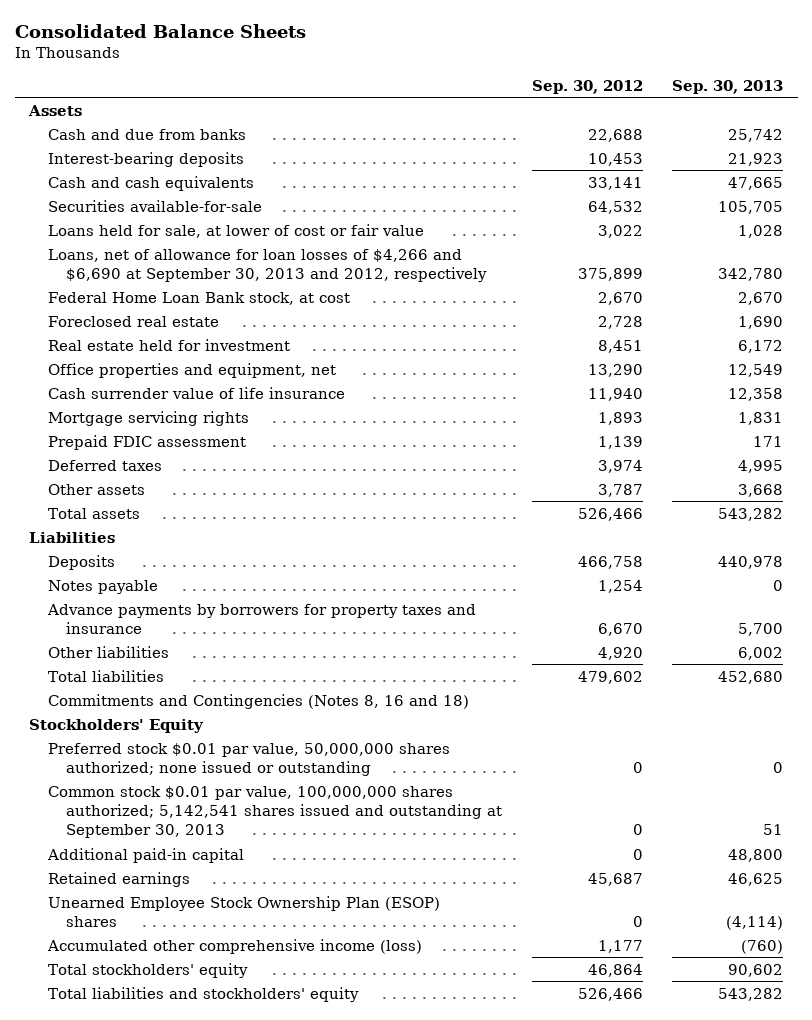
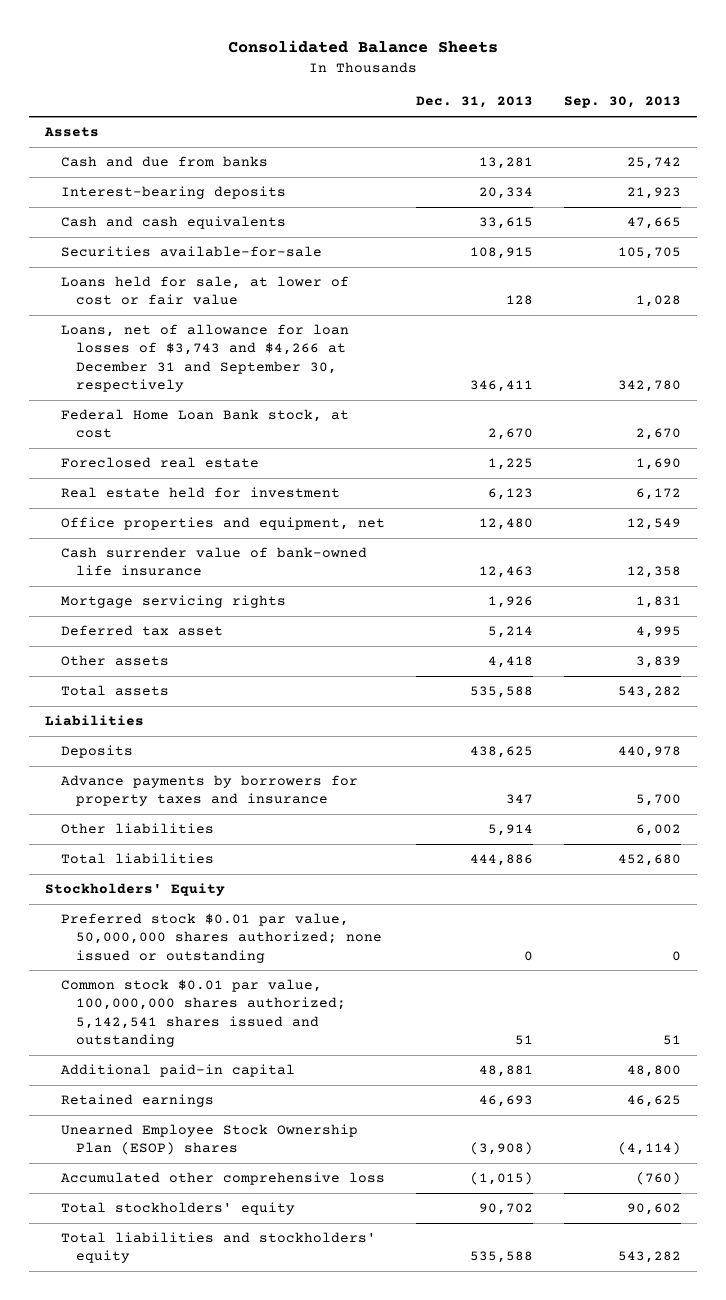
- | Sep. 30, 2012 | Sep. 30, 2013
+ | Dec. 31, 2013 | Sep. 30, 2013
- Loans, net of allowance for loan losses of $4,266 and $6,690 at September 30, 2013 and 2012, respectively | 375,899 | 342,780
+ Loans, net of allowance for loan losses of $3,743 and $4,266 at December 31 and September 30, respectively | 346,411 | 342,780
- Cash surrender value of life insurance | 11,940 | 12,358
+ Cash surrender value of bank-owned life insurance | 12,463 | 12,358
- Prepaid FDIC assessment | 1,139 | 171
- Deferred taxes | 3,974 | 4,995
- Other assets | 3,787 | 3,668
+ Deferred tax asset | 5,214 | 4,995
+ Other assets | 4,418 | 3,839
- Notes payable | 1,254 | 0
- Commitments and Contingencies (Notes 8, 16 and 18)
- Common stock $0.01 par value, 100,000,000 shares authorized; 5,142,541 shares issued and outstanding at September 30, 2013 | 0 | 51
+ Common stock $0.01 par value, 100,000,000 shares authorized; 5,142,541 shares issued and outstanding | 51 | 51
- Accumulated other comprehensive income (loss) | 1,177 | (760)
+ Accumulated other comprehensive loss | (1,015) | (760)

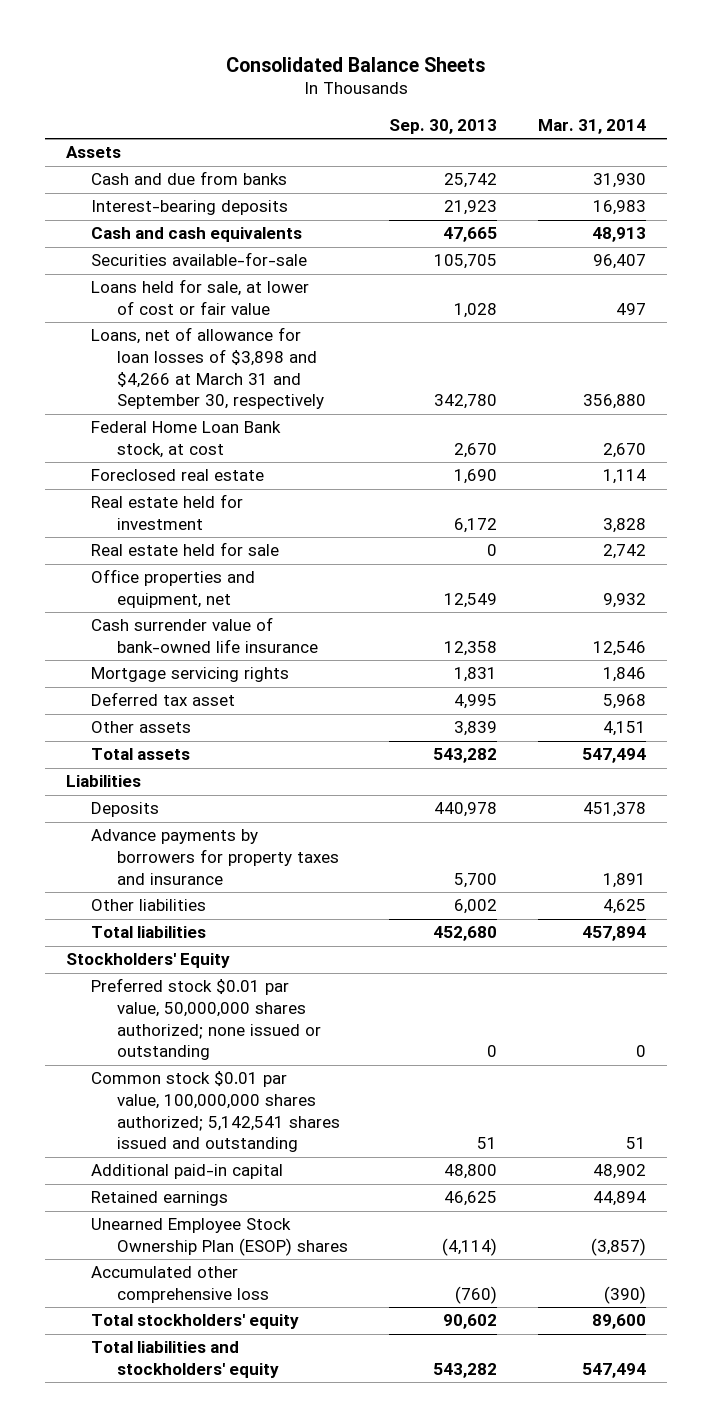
- | Dec. 31, 2013 | Sep. 30, 2013
+ | Sep. 30, 2013 | Mar. 31, 2014
- Loans, net of allowance for loan losses of $3,743 and $4,266 at December 31 and September 30, respectively | 346,411 | 342,780
+ Loans, net of allowance for loan losses of $3,898 and $4,266 at March 31 and September 30, respectively | 342,780 | 356,880
+ Real estate held for sale | 0 | 2,742

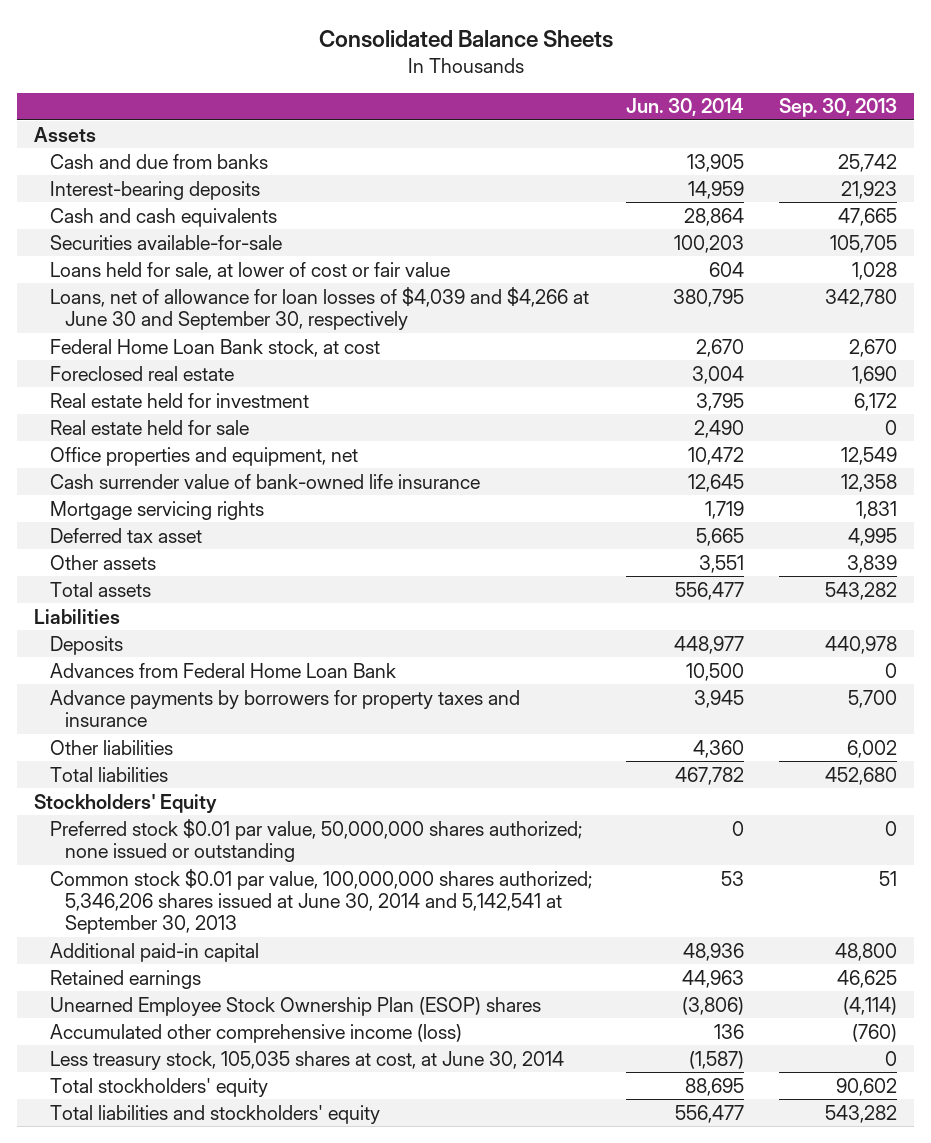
- | Sep. 30, 2013 | Mar. 31, 2014
+ | Jun. 30, 2014 | Sep. 30, 2013
- Loans, net of allowance for loan losses of $3,898 and $4,266 at March 31 and September 30, respectively | 342,780 | 356,880
+ Loans, net of allowance for loan losses of $4,039 and $4,266 at June 30 and September 30, respectively | 380,795 | 342,780
+ Advances from Federal Home Loan Bank | 10,500 | 0
- Common stock $0.01 par value, 100,000,000 shares authorized; 5,142,541 shares issued and outstanding | 51 | 51
+ Common stock $0.01 par value, 100,000,000 shares authorized; 5,346,206 shares issued at June 30, 2014 and 5,142,541 at September 30, 2013 | 53 | 51
- Accumulated other comprehensive loss | (760) | (390)
+ Accumulated other comprehensive income (loss) | 136 | (760)
+ Less treasury stock, 105,035 shares at cost, at June 30, 2014 | (1,587) | 0

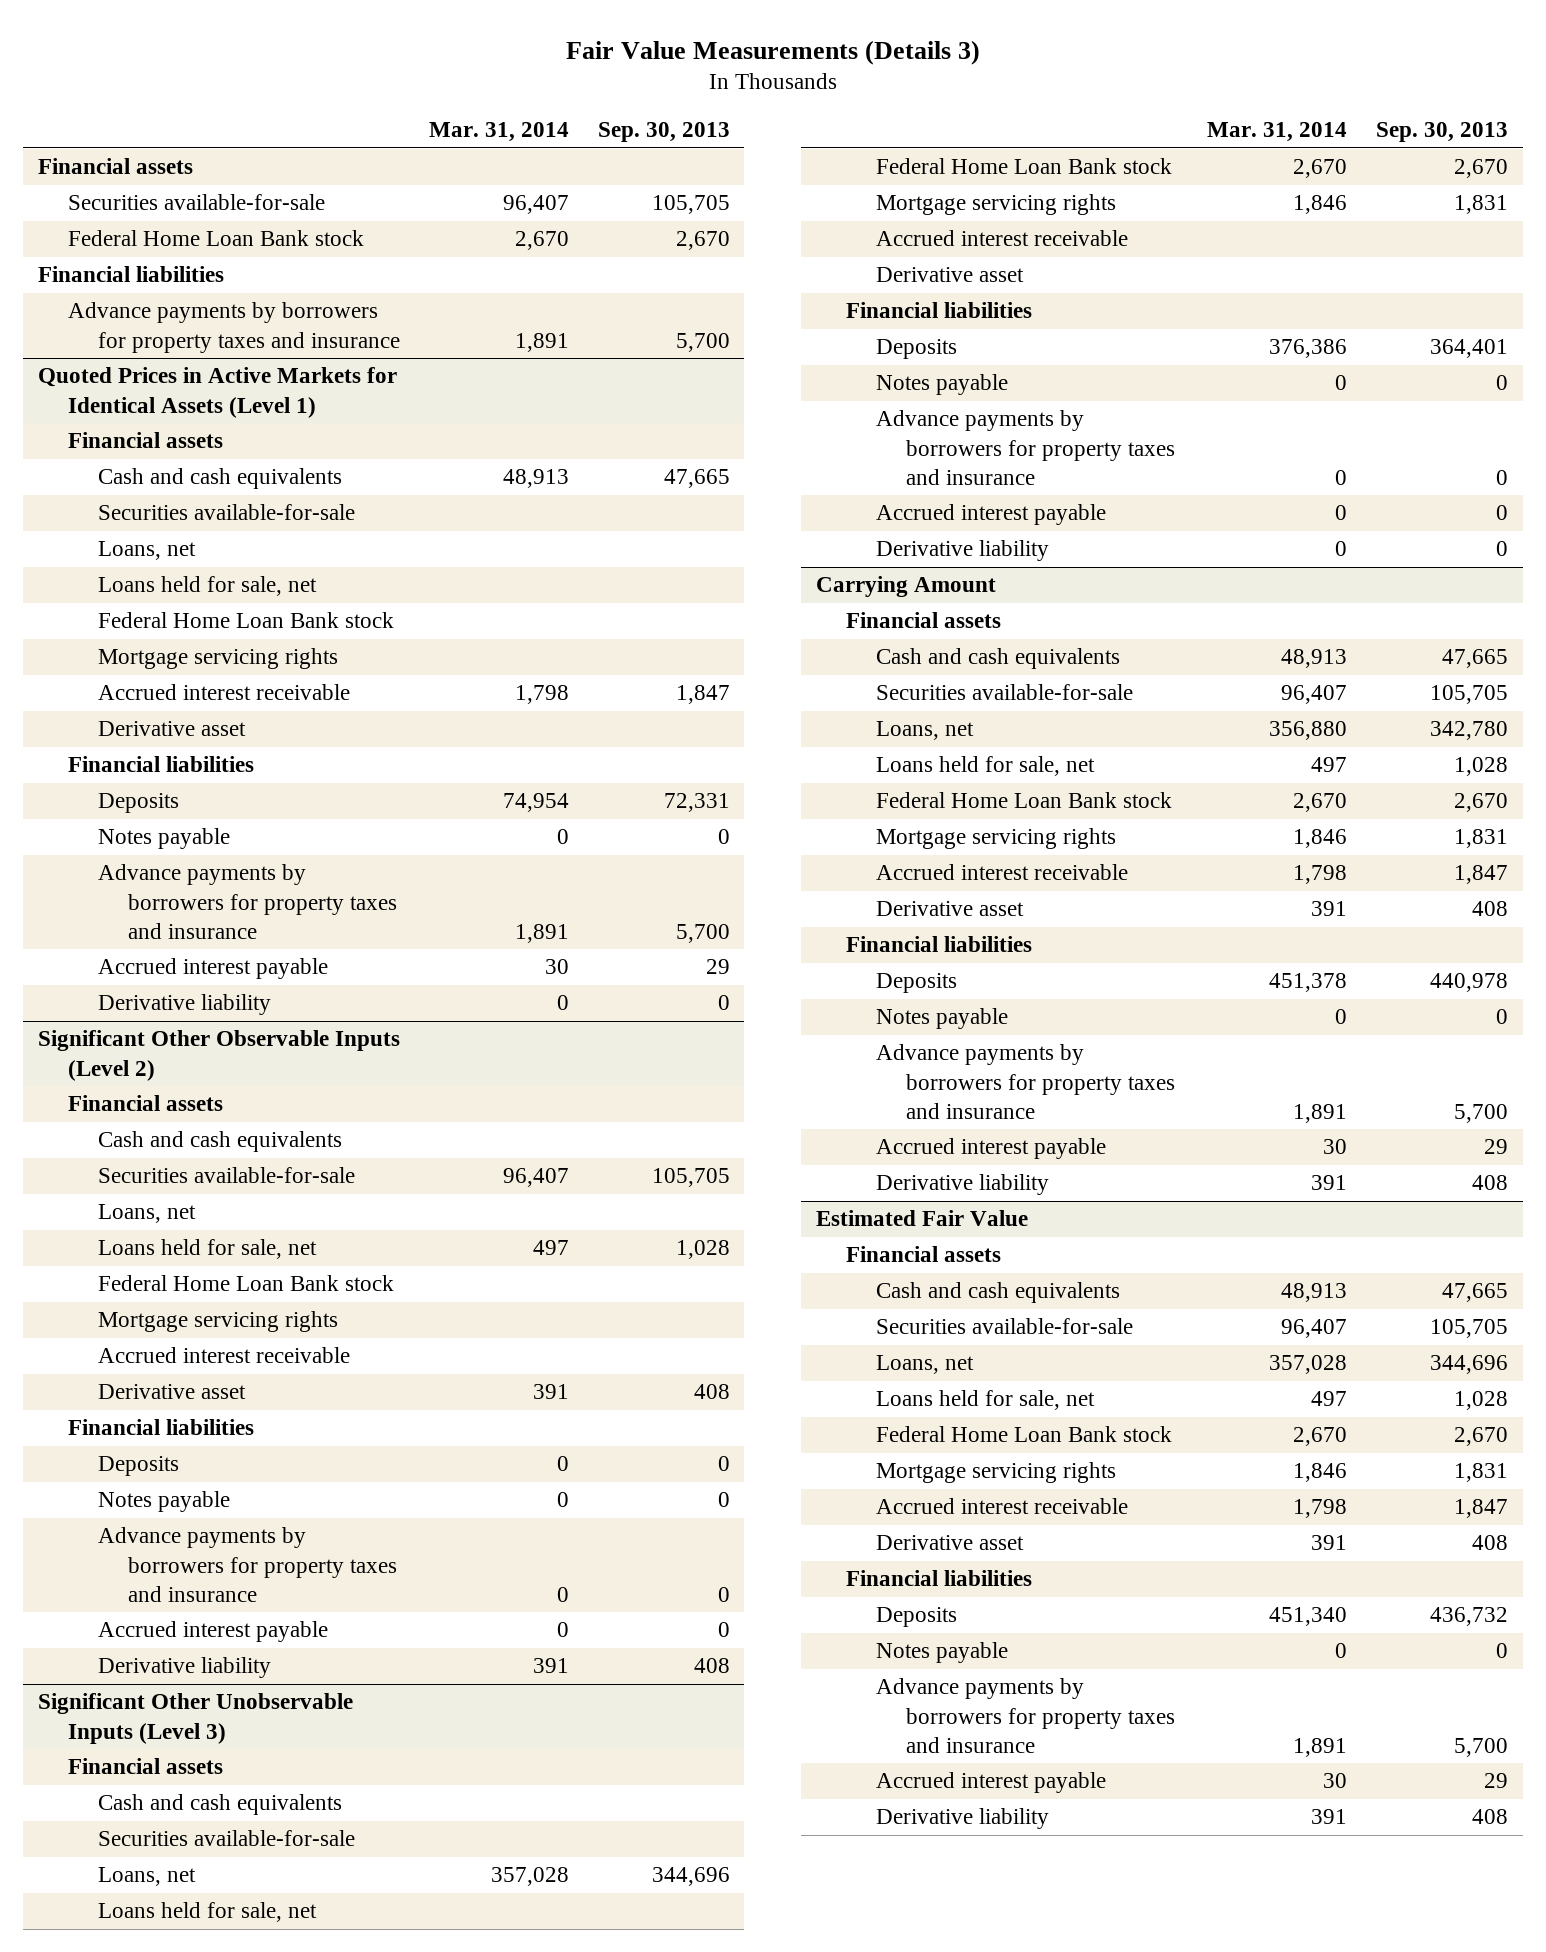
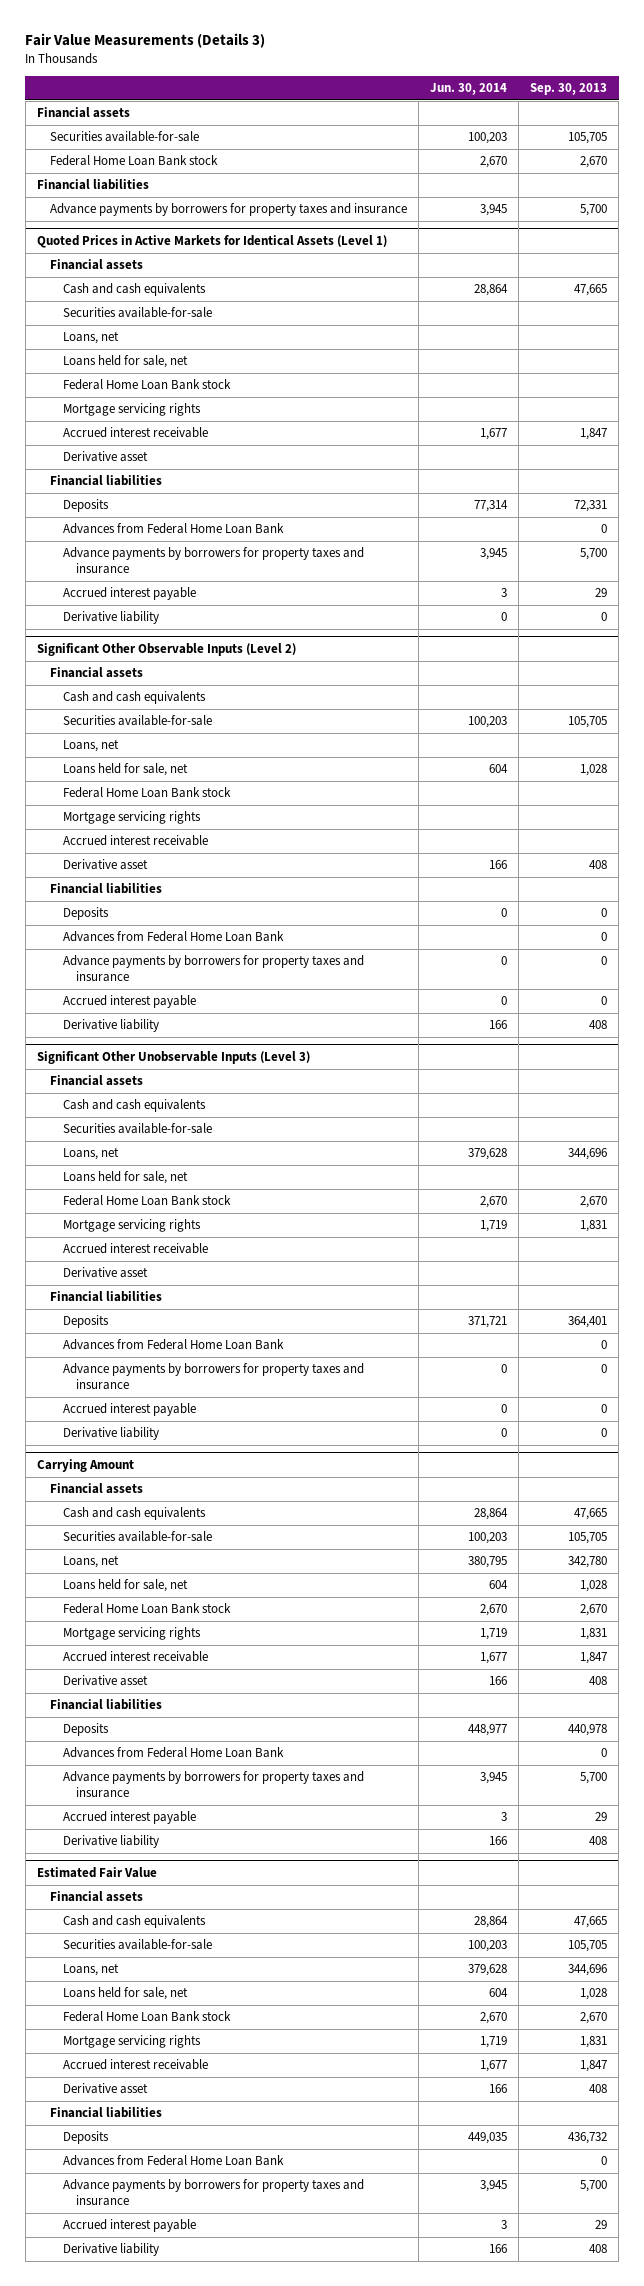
- | Mar. 31, 2014 | Sep. 30, 2013
+ | Jun. 30, 2014 | Sep. 30, 2013
@ Quoted Prices in Active Markets for Identical Assets (Level 1)
- Notes payable | 0 | 0
+ Advances from Federal Home Loan Bank | | 0
@ Significant Other Observable Inputs (Level 2)
- Notes payable | 0 | 0
+ Advances from Federal Home Loan Bank | | 0
@ Significant Other Unobservable Inputs (Level 3)
- Notes payable | 0 | 0
+ Advances from Federal Home Loan Bank | | 0
@ Carrying Amount
- Notes payable | 0 | 0
+ Advances from Federal Home Loan Bank | | 0
@ Estimated Fair Value
- Notes payable | 0 | 0
+ Advances from Federal Home Loan Bank | | 0

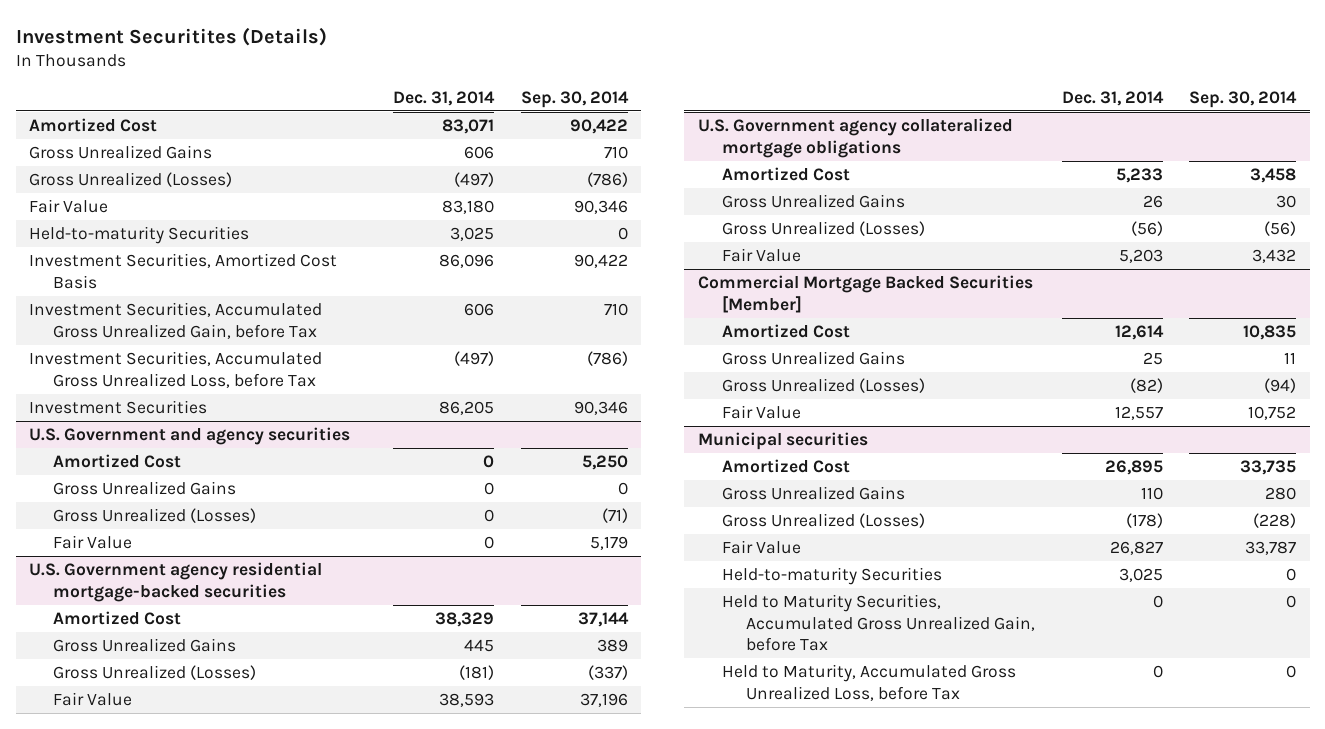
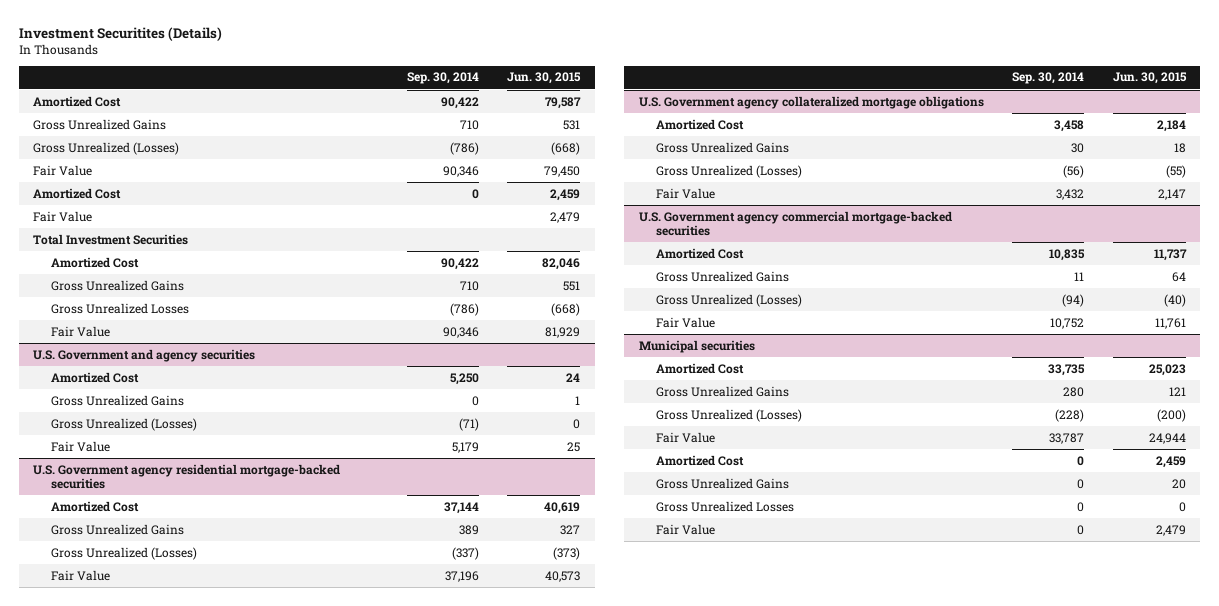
- | Dec. 31, 2014 | Sep. 30, 2014
+ | Sep. 30, 2014 | Jun. 30, 2015
- Held-to-maturity Securities | 3,025 | 0
- Investment Securities, Amortized Cost Basis | 86,096 | 90,422
- Investment Securities, Accumulated Gross Unrealized Gain, before Tax | 606 | 710
- Investment Securities, Accumulated Gross Unrealized Loss, before Tax | (497) | (786)
- Investment Securities | 86,205 | 90,346
+ Amortized Cost | 0 | 2,459
+ Fair Value | | 2,479
+ Total Investment Securities
+ Amortized Cost | 90,422 | 82,046
+ Gross Unrealized Gains | 710 | 551
+ Gross Unrealized Losses | (786) | (668)
+ Fair Value | 90,346 | 81,929
- Commercial Mortgage Backed Securities [Member]
+ U.S. Government agency commercial mortgage-backed securities
@ Municipal securities
- Held-to-maturity Securities | 3,025 | 0
- Held to Maturity Securities, Accumulated Gross Unrealized Gain, before Tax | 0 | 0
- Held to Maturity, Accumulated Gross Unrealized Loss, before Tax | 0 | 0
+ Amortized Cost | 0 | 2,459
+ Gross Unrealized Gains | 0 | 20
+ Gross Unrealized Losses | 0 | 0
+ Fair Value | 0 | 2,479

